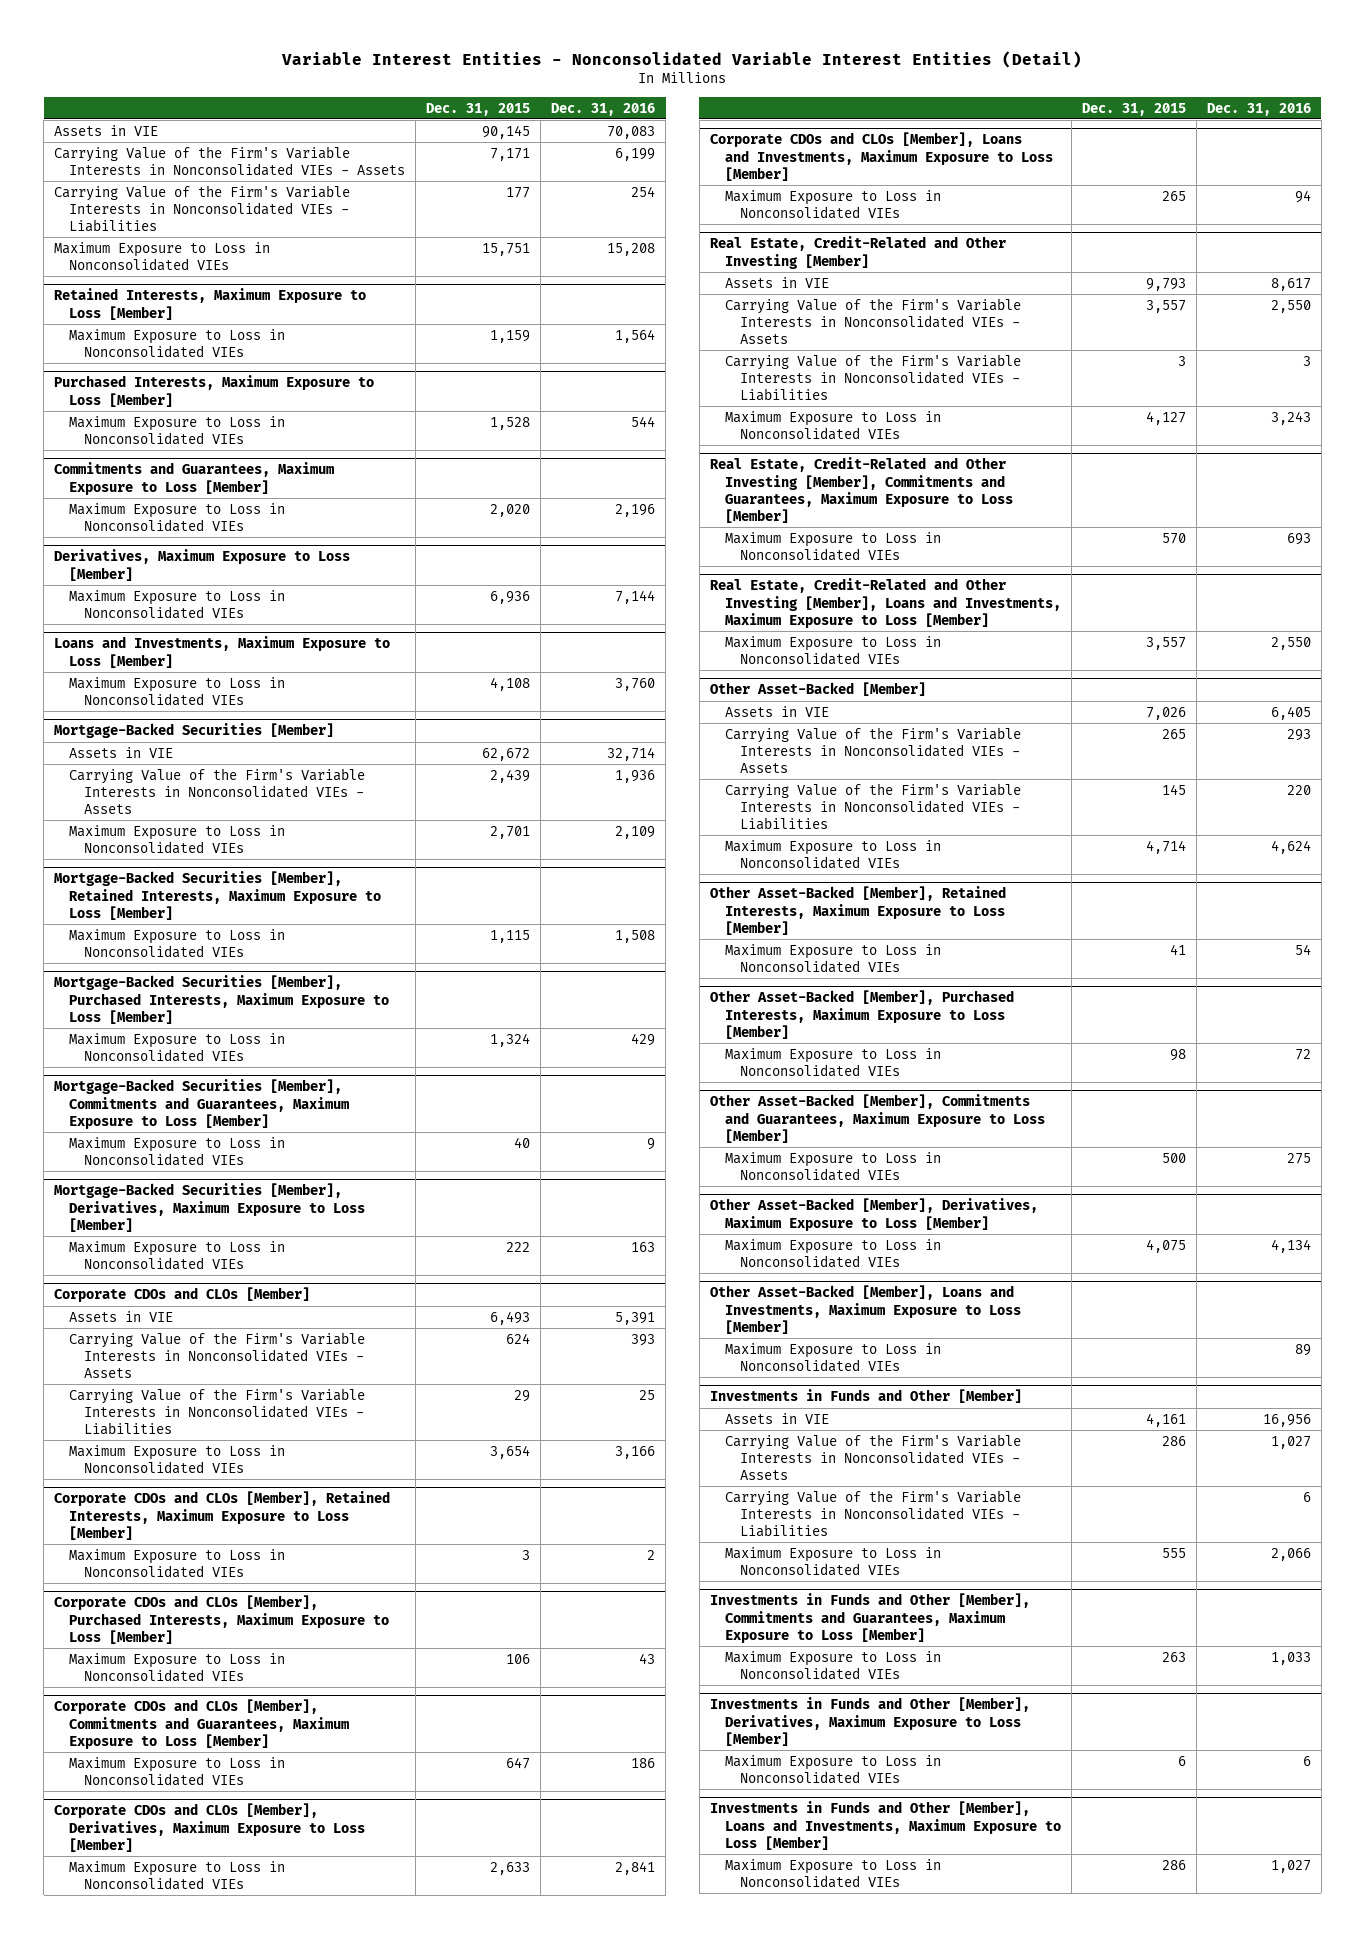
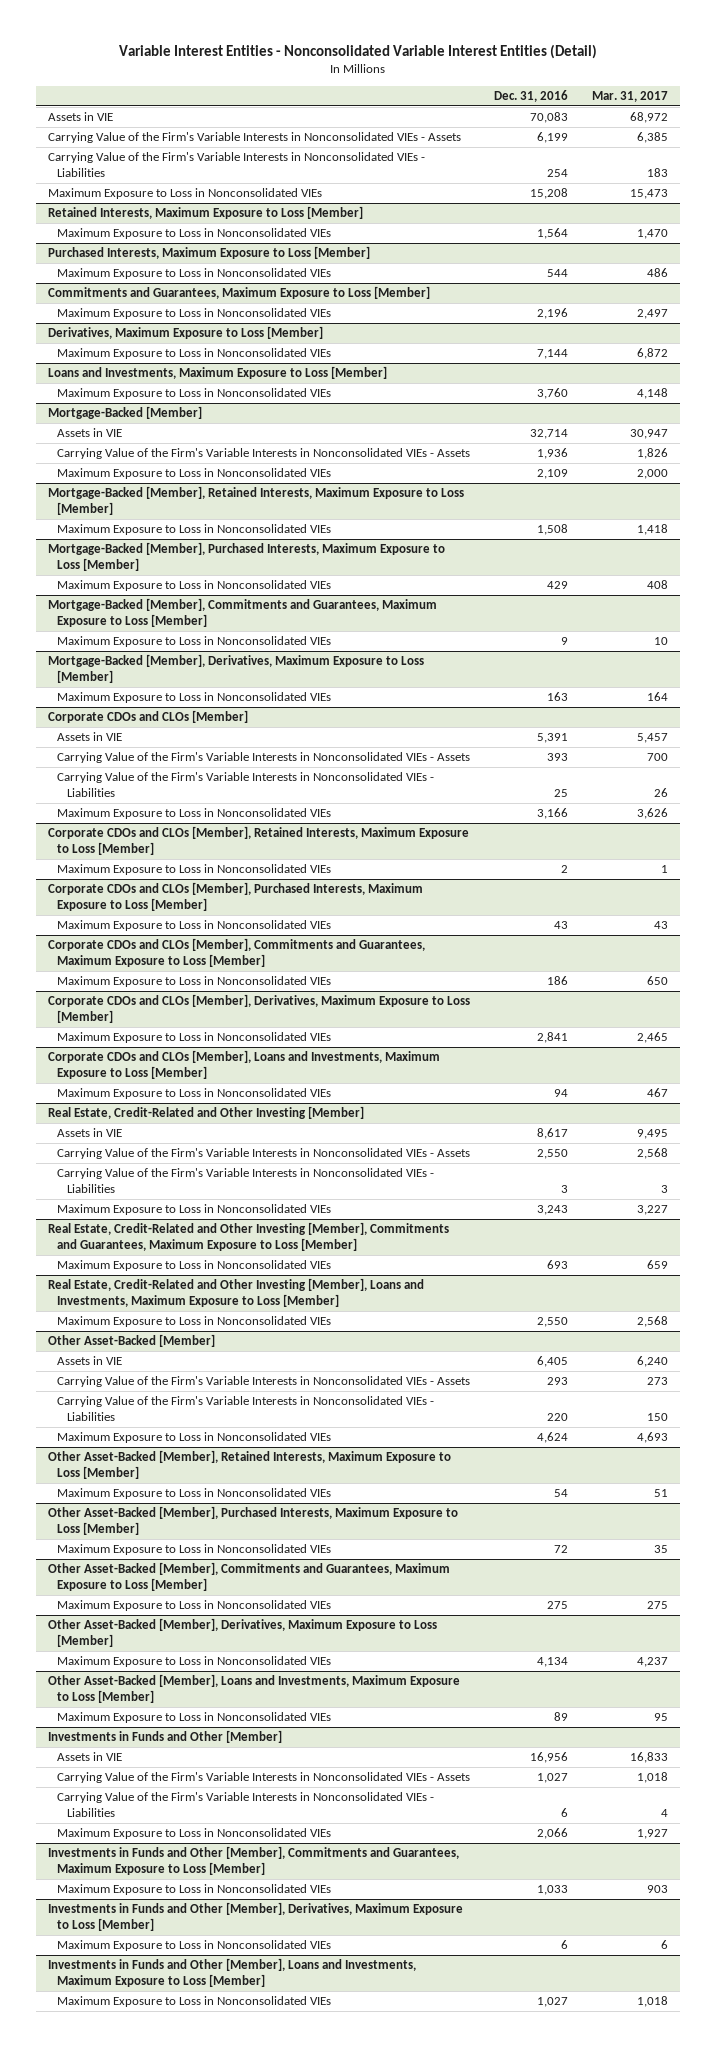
- | Dec. 31, 2015 | Dec. 31, 2016
+ | Dec. 31, 2016 | Mar. 31, 2017
- Mortgage-Backed Securities [Member]
+ Mortgage-Backed [Member]
- Mortgage-Backed Securities [Member], Retained Interests, Maximum Exposure to Loss [Member]
+ Mortgage-Backed [Member], Retained Interests, Maximum Exposure to Loss [Member]
- Mortgage-Backed Securities [Member], Purchased Interests, Maximum Exposure to Loss [Member]
+ Mortgage-Backed [Member], Purchased Interests, Maximum Exposure to Loss [Member]
- Mortgage-Backed Securities [Member], Commitments and Guarantees, Maximum Exposure to Loss [Member]
+ Mortgage-Backed [Member], Commitments and Guarantees, Maximum Exposure to Loss [Member]
- Mortgage-Backed Securities [Member], Derivatives, Maximum Exposure to Loss [Member]
+ Mortgage-Backed [Member], Derivatives, Maximum Exposure to Loss [Member]

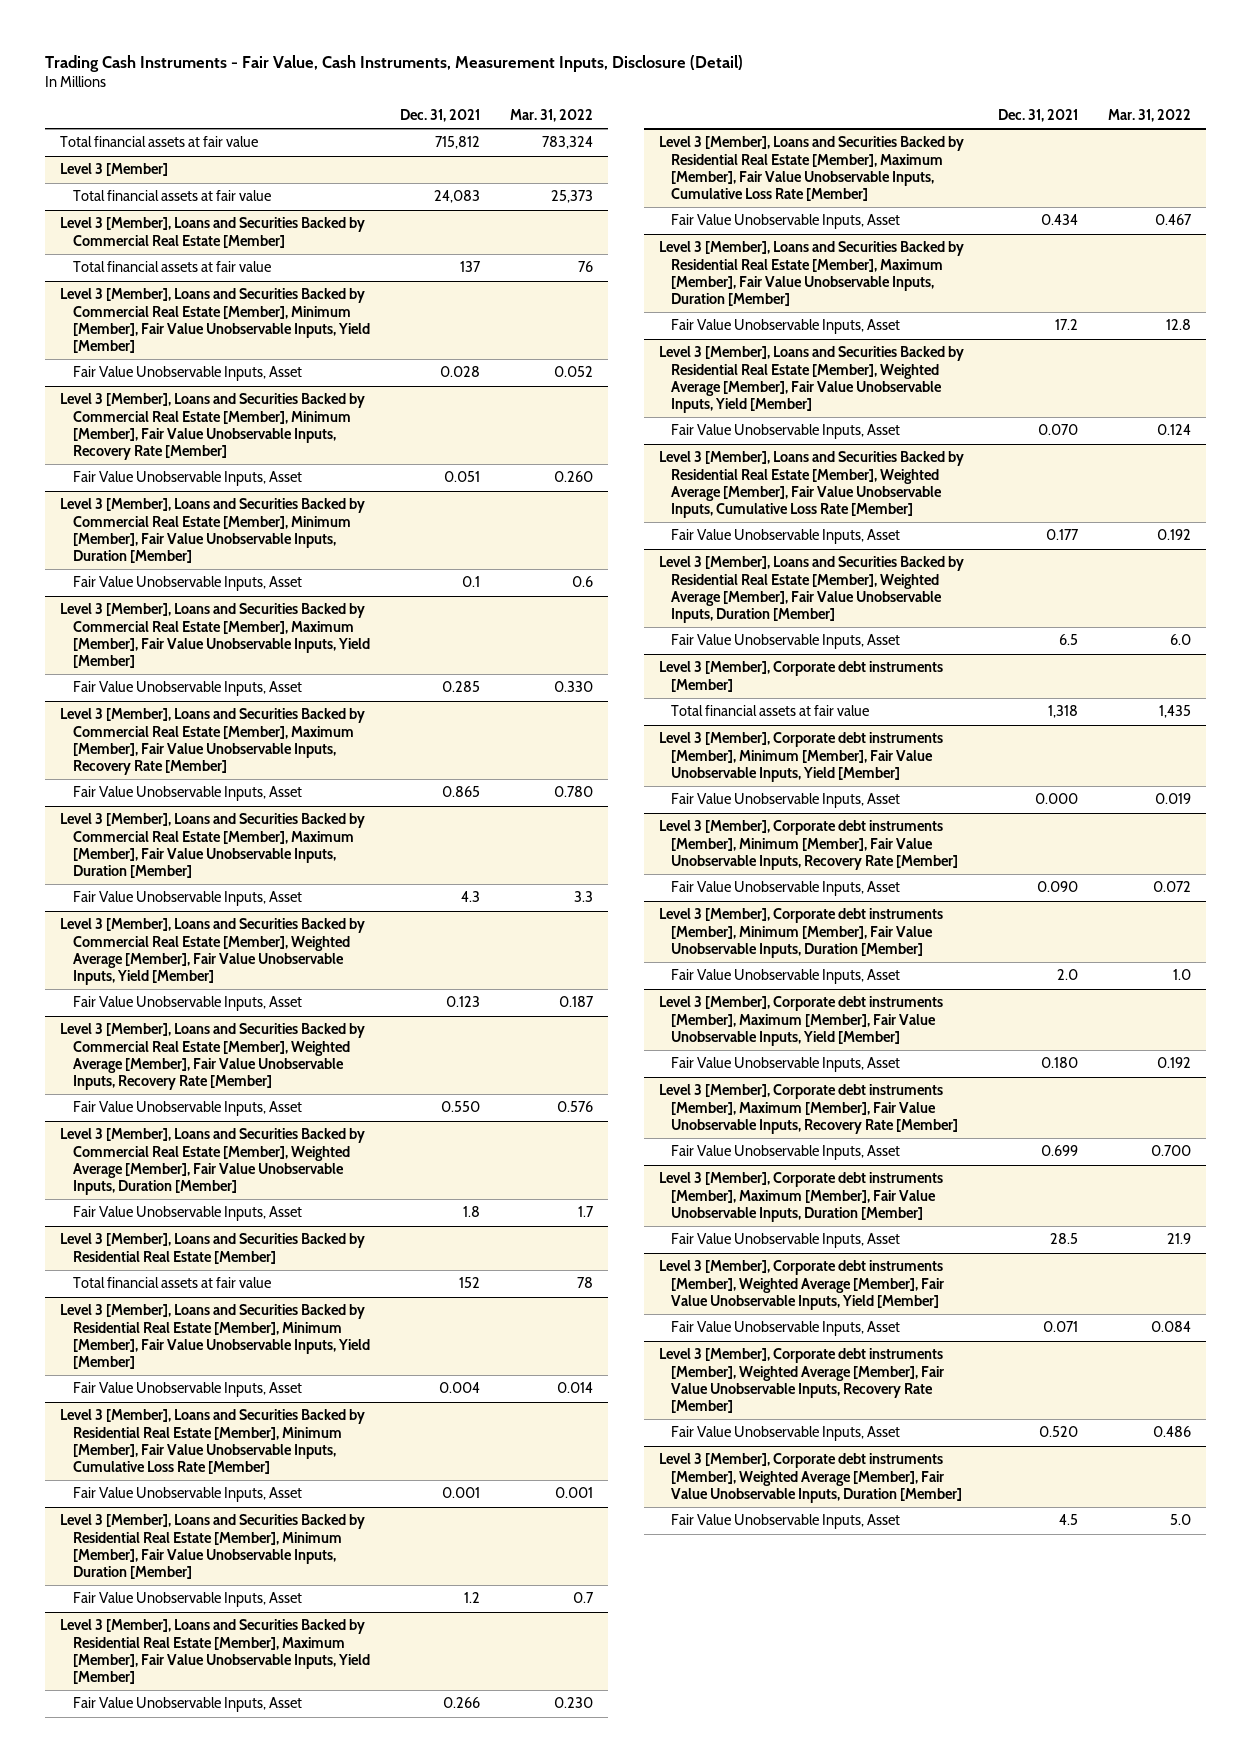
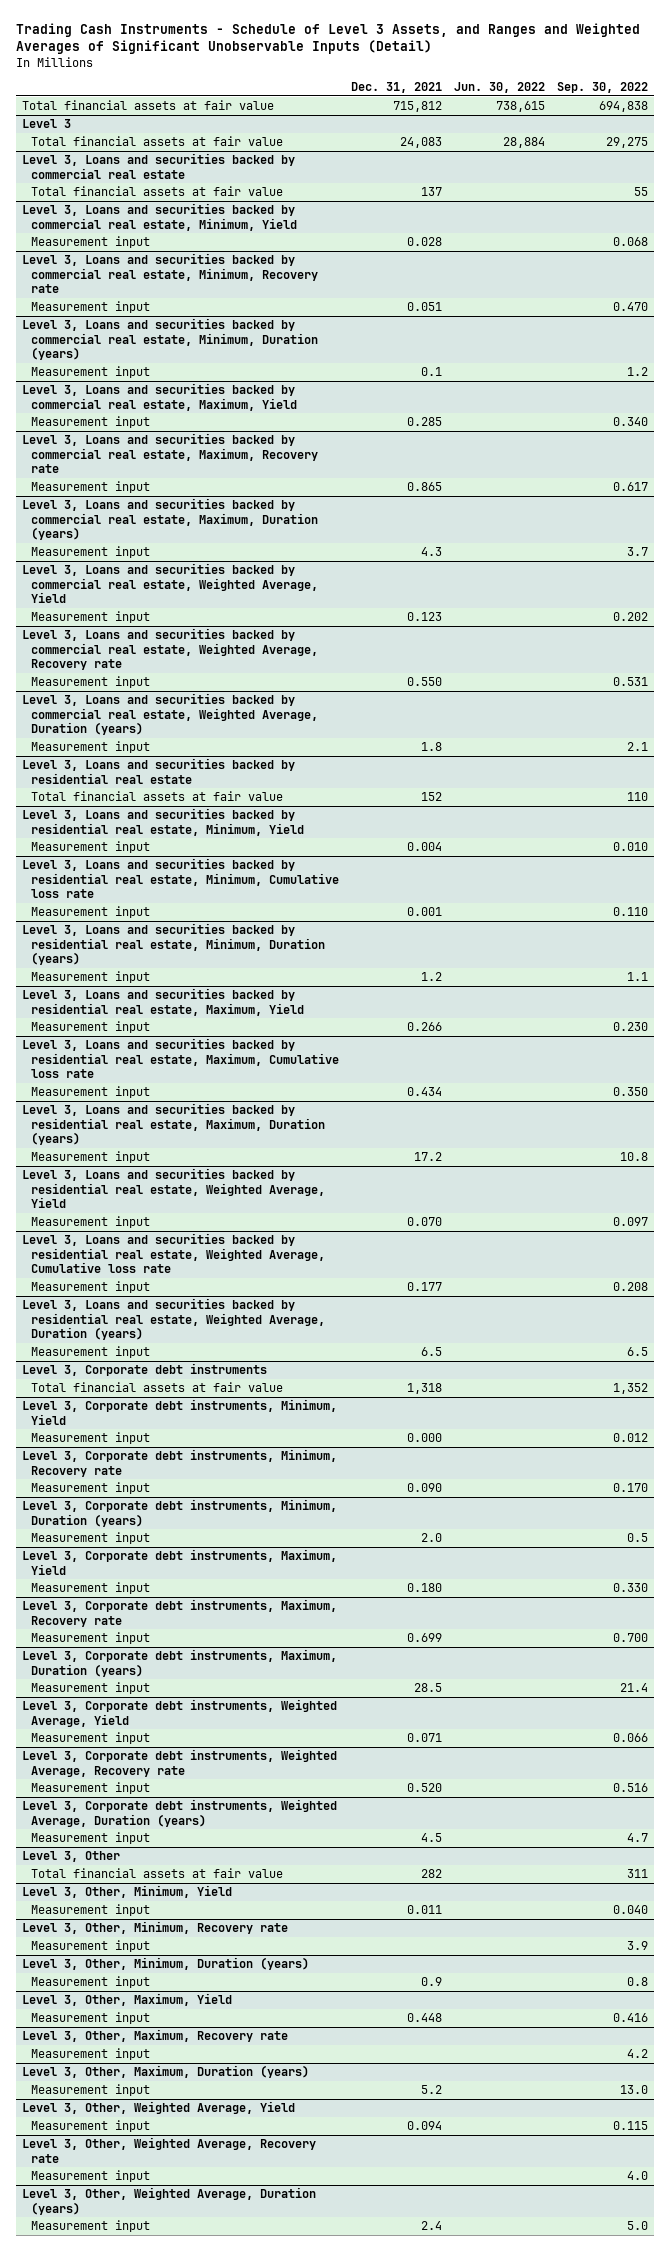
- Trading Cash Instruments - Fair Value, Cash Instruments, Measurement Inputs, Disclosure (Detail)
+ Trading Cash Instruments - Schedule of Level 3 Assets, and Ranges and Weighted Averages of Significant Unobservable Inputs (Detail)
- | Dec. 31, 2021 | Mar. 31, 2022
+ | Dec. 31, 2021 | Jun. 30, 2022 | Sep. 30, 2022
- Level 3 [Member]
+ Level 3
- Level 3 [Member], Loans and Securities Backed by Commercial Real Estate [Member]
+ Level 3, Loans and securities backed by commercial real estate
- Level 3 [Member], Loans and Securities Backed by Commercial Real Estate [Member], Minimum [Member], Fair Value Unobservable Inputs, Yield [Member]
- Fair Value Unobservable Inputs, Asset | 0.028 | 0.052
- Level 3 [Member], Loans and Securities Backed by Commercial Real Estate [Member], Minimum [Member], Fair Value Unobservable Inputs, Recovery Rate [Member]
- Fair Value Unobservable Inputs, Asset | 0.051 | 0.260
- Level 3 [Member], Loans and Securities Backed by Commercial Real Estate [Member], Minimum [Member], Fair Value Unobservable Inputs, Duration [Member]
- Fair Value Unobservable Inputs, Asset | 0.1 | 0.6
- Level 3 [Member], Loans and Securities Backed by Commercial Real Estate [Member], Maximum [Member], Fair Value Unobservable Inputs, Yield [Member]
- Fair Value Unobservable Inputs, Asset | 0.285 | 0.330
- Level 3 [Member], Loans and Securities Backed by Commercial Real Estate [Member], Maximum [Member], Fair Value Unobservable Inputs, Recovery Rate [Member]
- Fair Value Unobservable Inputs, Asset | 0.865 | 0.780
- Level 3 [Member], Loans and Securities Backed by Commercial Real Estate [Member], Maximum [Member], Fair Value Unobservable Inputs, Duration [Member]
- Fair Value Unobservable Inputs, Asset | 4.3 | 3.3
- Level 3 [Member], Loans and Securities Backed by Commercial Real Estate [Member], Weighted Average [Member], Fair Value Unobservable Inputs, Yield [Member]
- Fair Value Unobservable Inputs, Asset | 0.123 | 0.187
- Level 3 [Member], Loans and Securities Backed by Commercial Real Estate [Member], Weighted Average [Member], Fair Value Unobservable Inputs, Recovery Rate [Member]
- Fair Value Unobservable Inputs, Asset | 0.550 | 0.576
- Level 3 [Member], Loans and Securities Backed by Commercial Real Estate [Member], Weighted Average [Member], Fair Value Unobservable Inputs, Duration [Member]
- Fair Value Unobservable Inputs, Asset | 1.8 | 1.7
- Level 3 [Member], Loans and Securities Backed by Residential Real Estate [Member]
+ Level 3, Loans and securities backed by commercial real estate, Minimum, Yield
+ Measurement input | 0.028 | | 0.068
+ Level 3, Loans and securities backed by commercial real estate, Minimum, Recovery rate
+ Measurement input | 0.051 | | 0.470
+ Level 3, Loans and securities backed by commercial real estate, Minimum, Duration (years)
+ Measurement input | 0.1 | | 1.2
+ Level 3, Loans and securities backed by commercial real estate, Maximum, Yield
+ Measurement input | 0.285 | | 0.340
+ Level 3, Loans and securities backed by commercial real estate, Maximum, Recovery rate
+ Measurement input | 0.865 | | 0.617
+ Level 3, Loans and securities backed by commercial real estate, Maximum, Duration (years)
+ Measurement input | 4.3 | | 3.7
+ Level 3, Loans and securities backed by commercial real estate, Weighted Average, Yield
+ Measurement input | 0.123 | | 0.202
+ Level 3, Loans and securities backed by commercial real estate, Weighted Average, Recovery rate
+ Measurement input | 0.550 | | 0.531
+ Level 3, Loans and securities backed by commercial real estate, Weighted Average, Duration (years)
+ Measurement input | 1.8 | | 2.1
+ Level 3, Loans and securities backed by residential real estate
- Level 3 [Member], Loans and Securities Backed by Residential Real Estate [Member], Minimum [Member], Fair Value Unobservable Inputs, Yield [Member]
- Fair Value Unobservable Inputs, Asset | 0.004 | 0.014
- Level 3 [Member], Loans and Securities Backed by Residential Real Estate [Member], Minimum [Member], Fair Value Unobservable Inputs, Cumulative Loss Rate [Member]
- Fair Value Unobservable Inputs, Asset | 0.001 | 0.001
- Level 3 [Member], Loans and Securities Backed by Residential Real Estate [Member], Minimum [Member], Fair Value Unobservable Inputs, Duration [Member]
- Fair Value Unobservable Inputs, Asset | 1.2 | 0.7
- Level 3 [Member], Loans and Securities Backed by Residential Real Estate [Member], Maximum [Member], Fair Value Unobservable Inputs, Yield [Member]
- Fair Value Unobservable Inputs, Asset | 0.266 | 0.230
- Level 3 [Member], Loans and Securities Backed by Residential Real Estate [Member], Maximum [Member], Fair Value Unobservable Inputs, Cumulative Loss Rate [Member]
- Fair Value Unobservable Inputs, Asset | 0.434 | 0.467
- Level 3 [Member], Loans and Securities Backed by Residential Real Estate [Member], Maximum [Member], Fair Value Unobservable Inputs, Duration [Member]
- Fair Value Unobservable Inputs, Asset | 17.2 | 12.8
- Level 3 [Member], Loans and Securities Backed by Residential Real Estate [Member], Weighted Average [Member], Fair Value Unobservable Inputs, Yield [Member]
- Fair Value Unobservable Inputs, Asset | 0.070 | 0.124
- Level 3 [Member], Loans and Securities Backed by Residential Real Estate [Member], Weighted Average [Member], Fair Value Unobservable Inputs, Cumulative Loss Rate [Member]
- Fair Value Unobservable Inputs, Asset | 0.177 | 0.192
- Level 3 [Member], Loans and Securities Backed by Residential Real Estate [Member], Weighted Average [Member], Fair Value Unobservable Inputs, Duration [Member]
- Fair Value Unobservable Inputs, Asset | 6.5 | 6.0
- Level 3 [Member], Corporate debt instruments [Member]
+ Level 3, Loans and securities backed by residential real estate, Minimum, Yield
+ Measurement input | 0.004 | | 0.010
+ Level 3, Loans and securities backed by residential real estate, Minimum, Cumulative loss rate
+ Measurement input | 0.001 | | 0.110
+ Level 3, Loans and securities backed by residential real estate, Minimum, Duration (years)
+ Measurement input | 1.2 | | 1.1
+ Level 3, Loans and securities backed by residential real estate, Maximum, Yield
+ Measurement input | 0.266 | | 0.230
+ Level 3, Loans and securities backed by residential real estate, Maximum, Cumulative loss rate
+ Measurement input | 0.434 | | 0.350
+ Level 3, Loans and securities backed by residential real estate, Maximum, Duration (years)
+ Measurement input | 17.2 | | 10.8
+ Level 3, Loans and securities backed by residential real estate, Weighted Average, Yield
+ Measurement input | 0.070 | | 0.097
+ Level 3, Loans and securities backed by residential real estate, Weighted Average, Cumulative loss rate
+ Measurement input | 0.177 | | 0.208
+ Level 3, Loans and securities backed by residential real estate, Weighted Average, Duration (years)
+ Measurement input | 6.5 | | 6.5
+ Level 3, Corporate debt instruments
- Level 3 [Member], Corporate debt instruments [Member], Minimum [Member], Fair Value Unobservable Inputs, Yield [Member]
- Fair Value Unobservable Inputs, Asset | 0.000 | 0.019
- Level 3 [Member], Corporate debt instruments [Member], Minimum [Member], Fair Value Unobservable Inputs, Recovery Rate [Member]
- Fair Value Unobservable Inputs, Asset | 0.090 | 0.072
- Level 3 [Member], Corporate debt instruments [Member], Minimum [Member], Fair Value Unobservable Inputs, Duration [Member]
- Fair Value Unobservable Inputs, Asset | 2.0 | 1.0
- Level 3 [Member], Corporate debt instruments [Member], Maximum [Member], Fair Value Unobservable Inputs, Yield [Member]
- Fair Value Unobservable Inputs, Asset | 0.180 | 0.192
- Level 3 [Member], Corporate debt instruments [Member], Maximum [Member], Fair Value Unobservable Inputs, Recovery Rate [Member]
- Fair Value Unobservable Inputs, Asset | 0.699 | 0.700
- Level 3 [Member], Corporate debt instruments [Member], Maximum [Member], Fair Value Unobservable Inputs, Duration [Member]
- Fair Value Unobservable Inputs, Asset | 28.5 | 21.9
- Level 3 [Member], Corporate debt instruments [Member], Weighted Average [Member], Fair Value Unobservable Inputs, Yield [Member]
- Fair Value Unobservable Inputs, Asset | 0.071 | 0.084
- Level 3 [Member], Corporate debt instruments [Member], Weighted Average [Member], Fair Value Unobservable Inputs, Recovery Rate [Member]
- Fair Value Unobservable Inputs, Asset | 0.520 | 0.486
- Level 3 [Member], Corporate debt instruments [Member], Weighted Average [Member], Fair Value Unobservable Inputs, Duration [Member]
- Fair Value Unobservable Inputs, Asset | 4.5 | 5.0
+ Level 3, Corporate debt instruments, Minimum, Yield
+ Measurement input | 0.000 | | 0.012
+ Level 3, Corporate debt instruments, Minimum, Recovery rate
+ Measurement input | 0.090 | | 0.170
+ Level 3, Corporate debt instruments, Minimum, Duration (years)
+ Measurement input | 2.0 | | 0.5
+ Level 3, Corporate debt instruments, Maximum, Yield
+ Measurement input | 0.180 | | 0.330
+ Level 3, Corporate debt instruments, Maximum, Recovery rate
+ Measurement input | 0.699 | | 0.700
+ Level 3, Corporate debt instruments, Maximum, Duration (years)
+ Measurement input | 28.5 | | 21.4
+ Level 3, Corporate debt instruments, Weighted Average, Yield
+ Measurement input | 0.071 | | 0.066
+ Level 3, Corporate debt instruments, Weighted Average, Recovery rate
+ Measurement input | 0.520 | | 0.516
+ Level 3, Corporate debt instruments, Weighted Average, Duration (years)
+ Measurement input | 4.5 | | 4.7
+ Level 3, Other
+ Total financial assets at fair value | 282 | | 311
+ Level 3, Other, Minimum, Yield
+ Measurement input | 0.011 | | 0.040
+ Level 3, Other, Minimum, Recovery rate
+ Measurement input | | | 3.9
+ Level 3, Other, Minimum, Duration (years)
+ Measurement input | 0.9 | | 0.8
+ Level 3, Other, Maximum, Yield
+ Measurement input | 0.448 | | 0.416
+ Level 3, Other, Maximum, Recovery rate
+ Measurement input | | | 4.2
+ Level 3, Other, Maximum, Duration (years)
+ Measurement input | 5.2 | | 13.0
+ Level 3, Other, Weighted Average, Yield
+ Measurement input | 0.094 | | 0.115
+ Level 3, Other, Weighted Average, Recovery rate
+ Measurement input | | | 4.0
+ Level 3, Other, Weighted Average, Duration (years)
+ Measurement input | 2.4 | | 5.0

